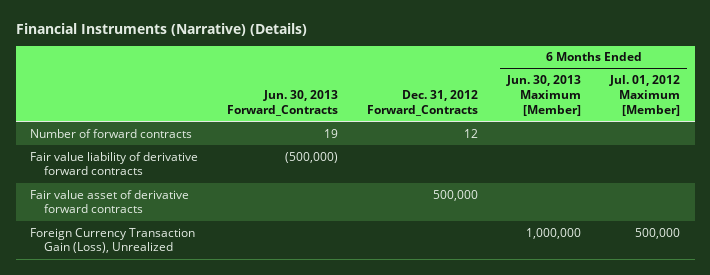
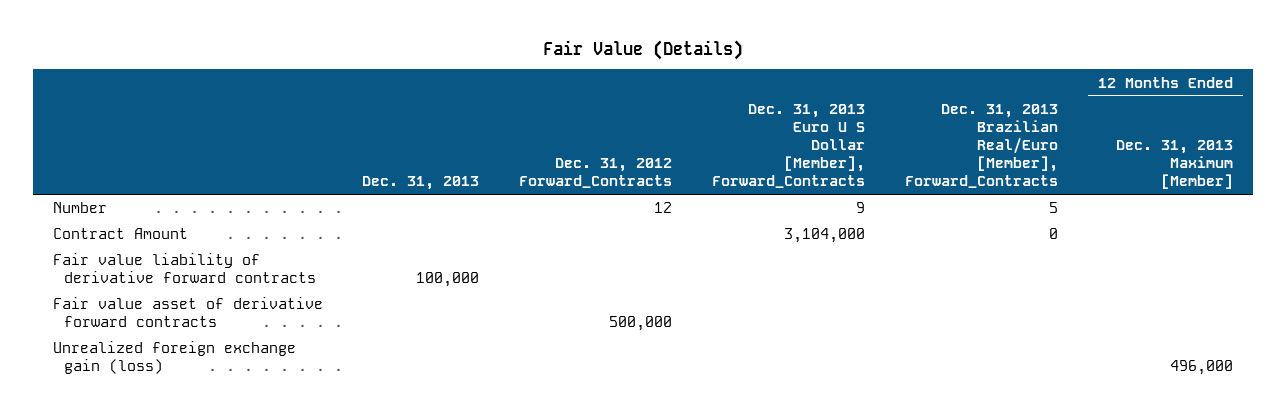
- Financial Instruments (Narrative) (Details)
+ Fair Value (Details)
- | Jun. 30, 2013 Forward_Contracts | Dec. 31, 2012 Forward_Contracts | 6 Months Ended Jun. 30, 2013 Maximum [Member] | 6 Months Ended Jul. 01, 2012 Maximum [Member]
+ | Dec. 31, 2013 | Dec. 31, 2012 Forward_Contracts | Dec. 31, 2013 Euro U S Dollar [Member], Forward_Contracts | Dec. 31, 2013 Brazilian Real/Euro [Member], Forward_Contracts | 12 Months Ended Dec. 31, 2013 Maximum [Member]
- Number of forward contracts | 19 | 12 | |
+ Number | | 12 | 9 | 5 |
+ Contract Amount | | | 3,104,000 | 0 |
- Foreign Currency Transaction Gain (Loss), Unrealized | | | 1,000,000 | 500,000
+ Unrealized foreign exchange gain (loss) | | | | | 496,000

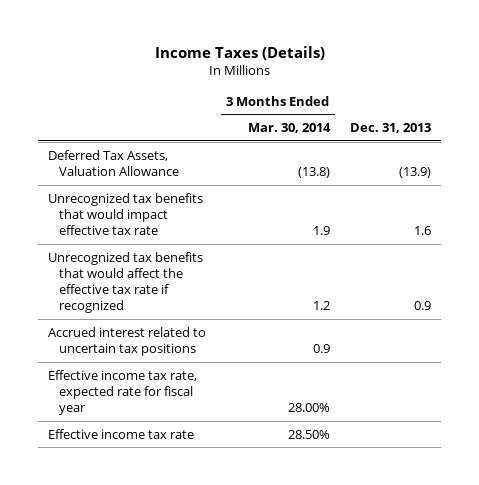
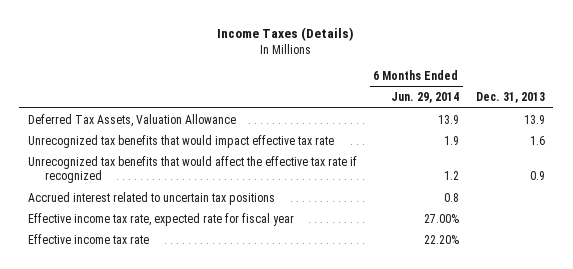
- | 3 Months Ended Mar. 30, 2014 | Dec. 31, 2013
+ | 6 Months Ended Jun. 29, 2014 | Dec. 31, 2013
- Deferred Tax Assets, Valuation Allowance | (13.8) | (13.9)
+ Deferred Tax Assets, Valuation Allowance | 13.9 | 13.9

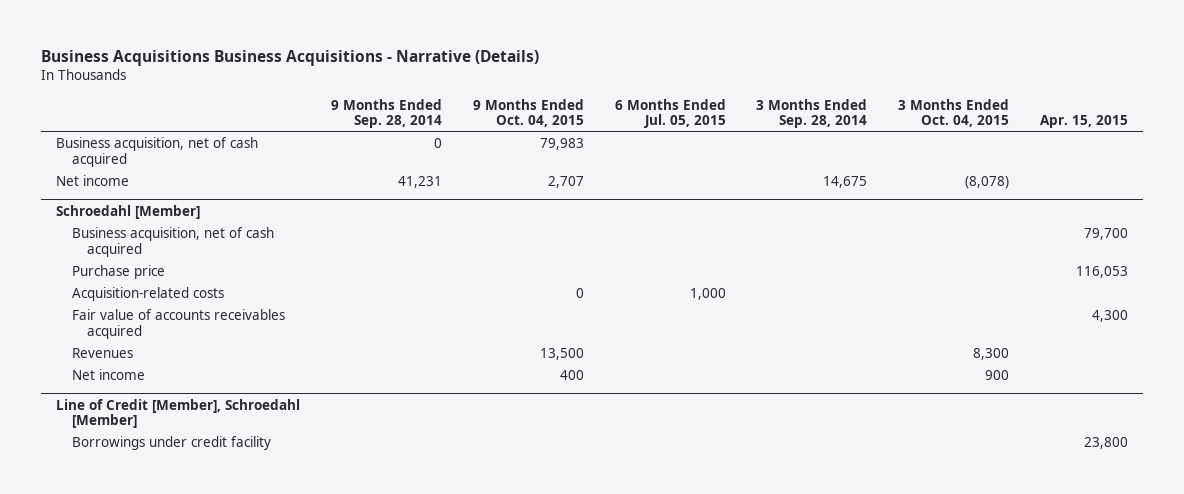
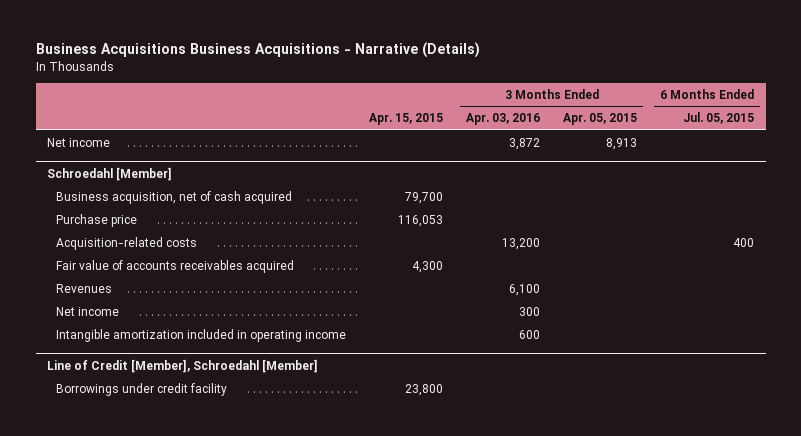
- | 9 Months Ended Sep. 28, 2014 | 9 Months Ended Oct. 04, 2015 | 6 Months Ended Jul. 05, 2015 | 3 Months Ended Sep. 28, 2014 | 3 Months Ended Oct. 04, 2015 | Apr. 15, 2015
+ | Apr. 15, 2015 | 3 Months Ended Apr. 03, 2016 | 3 Months Ended Apr. 05, 2015 | 6 Months Ended Jul. 05, 2015
- Business acquisition, net of cash acquired | 0 | 79,983 | | | |
@ Schroedahl [Member]
- Acquisition-related costs | | 0 | 1,000 | | |
+ Acquisition-related costs | | 13,200 | | 400
+ Intangible amortization included in operating income | | 600 | |

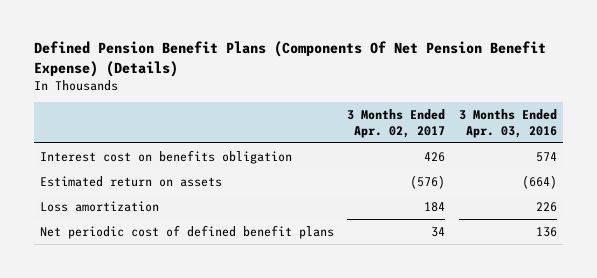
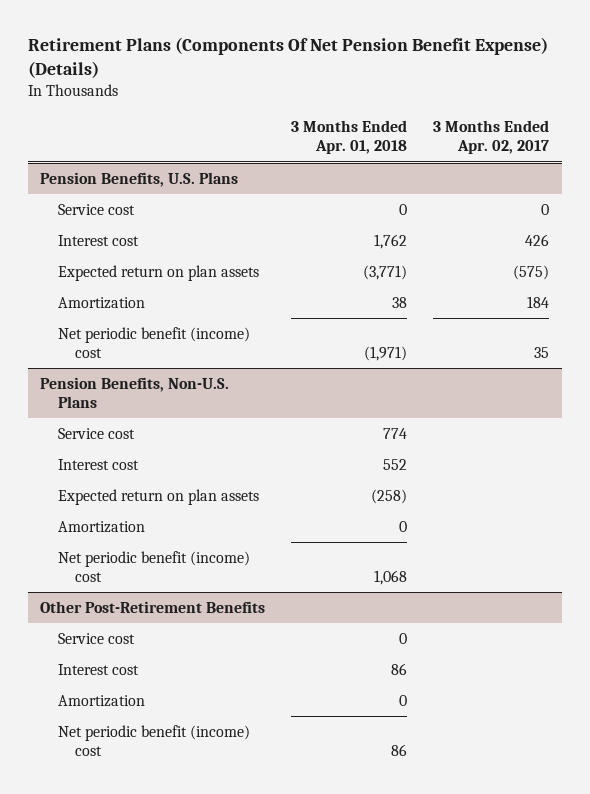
- Defined Pension Benefit Plans (Components Of Net Pension Benefit Expense) (Details)
+ Retirement Plans (Components Of Net Pension Benefit Expense) (Details)
- | 3 Months Ended Apr. 02, 2017 | 3 Months Ended Apr. 03, 2016
+ | 3 Months Ended Apr. 01, 2018 | 3 Months Ended Apr. 02, 2017
- Interest cost on benefits obligation | 426 | 574
- Estimated return on assets | (576) | (664)
- Loss amortization | 184 | 226
- Net periodic cost of defined benefit plans | 34 | 136
+ Pension Benefits, U.S. Plans
+ Service cost | 0 | 0
+ Interest cost | 1,762 | 426
+ Expected return on plan assets | (3,771) | (575)
+ Amortization | 38 | 184
+ Net periodic benefit (income) cost | (1,971) | 35
+ Pension Benefits, Non-U.S. Plans
+ Service cost | 774 |
+ Interest cost | 552 |
+ Expected return on plan assets | (258) |
+ Amortization | 0 |
+ Net periodic benefit (income) cost | 1,068 |
+ Other Post-Retirement Benefits
+ Service cost | 0 |
+ Interest cost | 86 |
+ Amortization | 0 |
+ Net periodic benefit (income) cost | 86 |

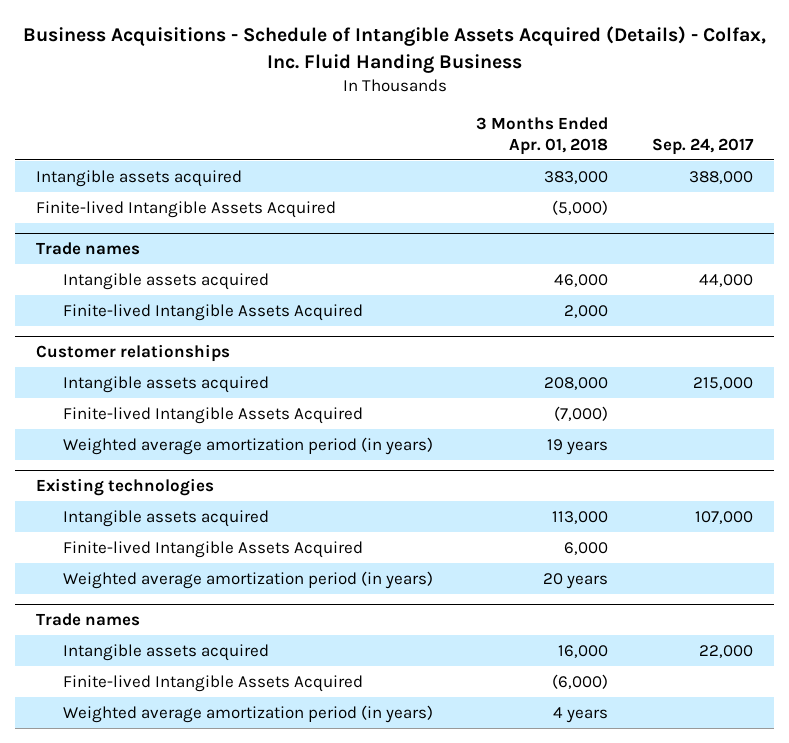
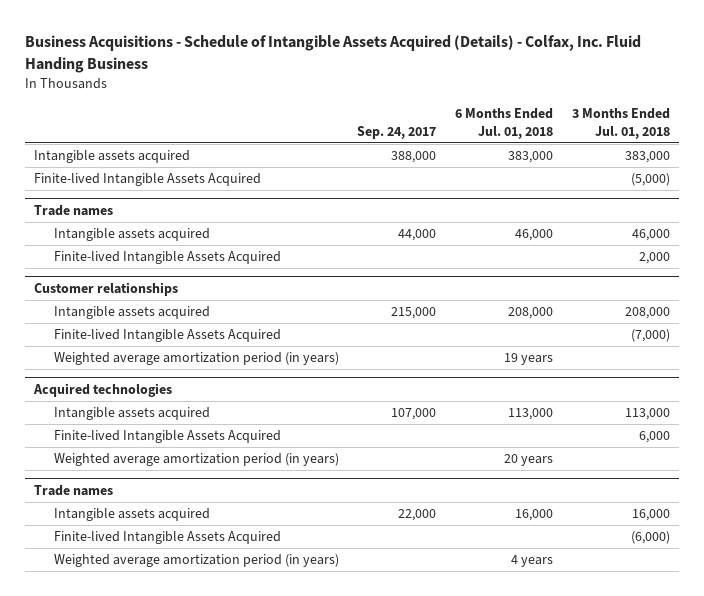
- | 3 Months Ended Apr. 01, 2018 | Sep. 24, 2017
+ | Sep. 24, 2017 | 6 Months Ended Jul. 01, 2018 | 3 Months Ended Jul. 01, 2018
- Existing technologies
+ Acquired technologies

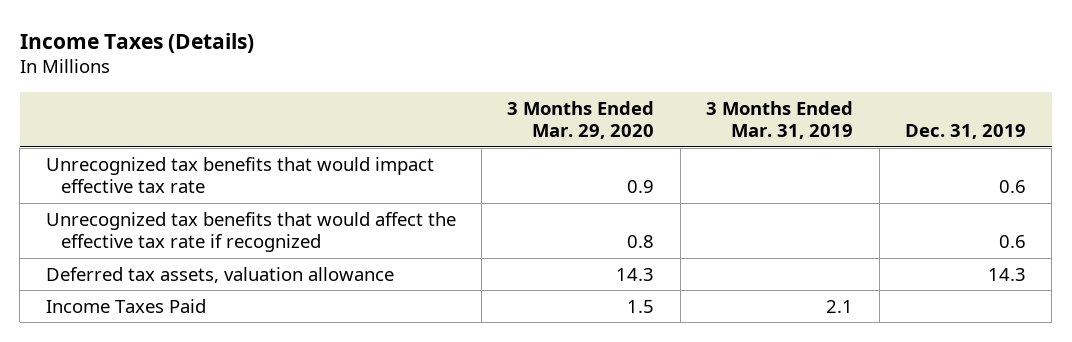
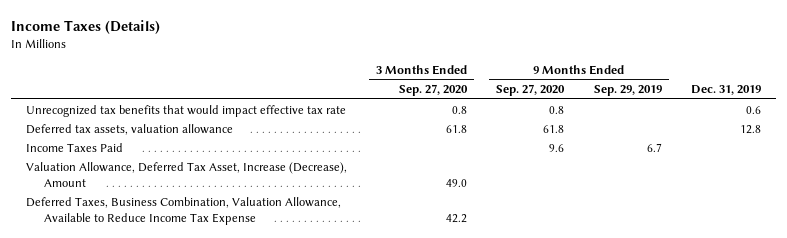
- | 3 Months Ended Mar. 29, 2020 | 3 Months Ended Mar. 31, 2019 | Dec. 31, 2019
+ | 3 Months Ended Sep. 27, 2020 | 9 Months Ended Sep. 27, 2020 | 9 Months Ended Sep. 29, 2019 | Dec. 31, 2019
- Unrecognized tax benefits that would affect the effective tax rate if recognized | 0.8 | | 0.6
- Deferred tax assets, valuation allowance | 14.3 | | 14.3
+ Deferred tax assets, valuation allowance | 61.8 | 61.8 | | 12.8
+ Valuation Allowance, Deferred Tax Asset, Increase (Decrease), Amount | 49.0 | | |
+ Deferred Taxes, Business Combination, Valuation Allowance, Available to Reduce Income Tax Expense | 42.2 | | |

